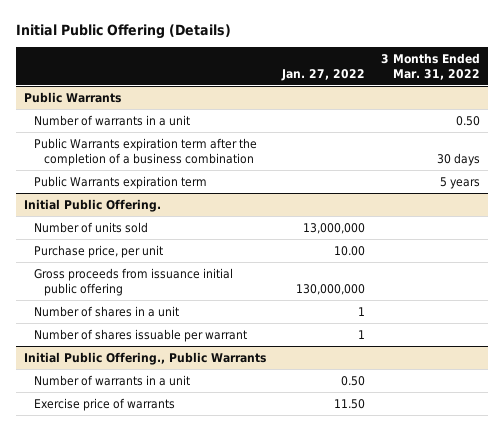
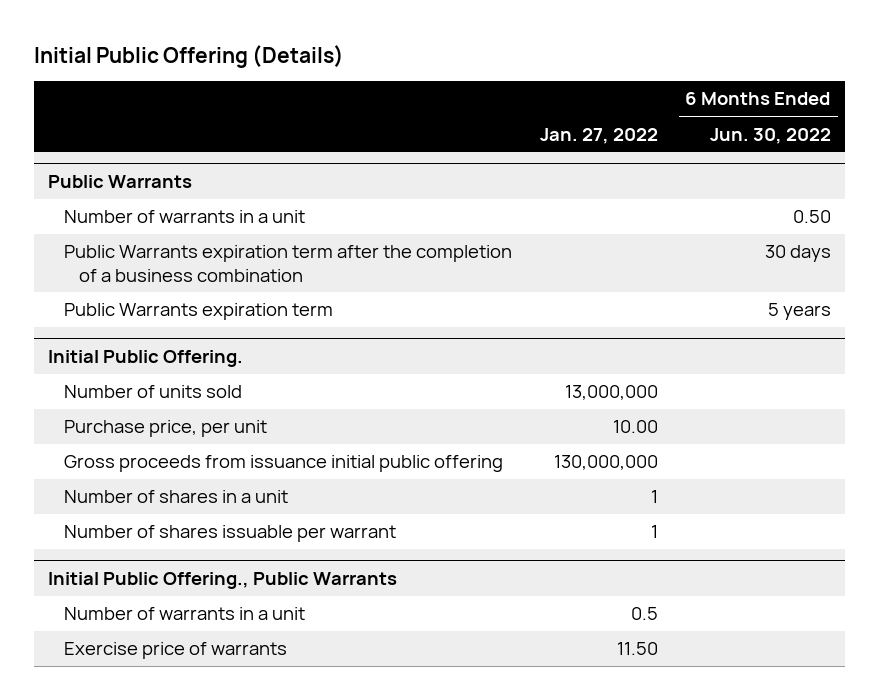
- | Jan. 27, 2022 | 3 Months Ended Mar. 31, 2022
+ | Jan. 27, 2022 | 6 Months Ended Jun. 30, 2022
@ Initial Public Offering., Public Warrants
- Number of warrants in a unit | 0.50 |
+ Number of warrants in a unit | 0.5 |

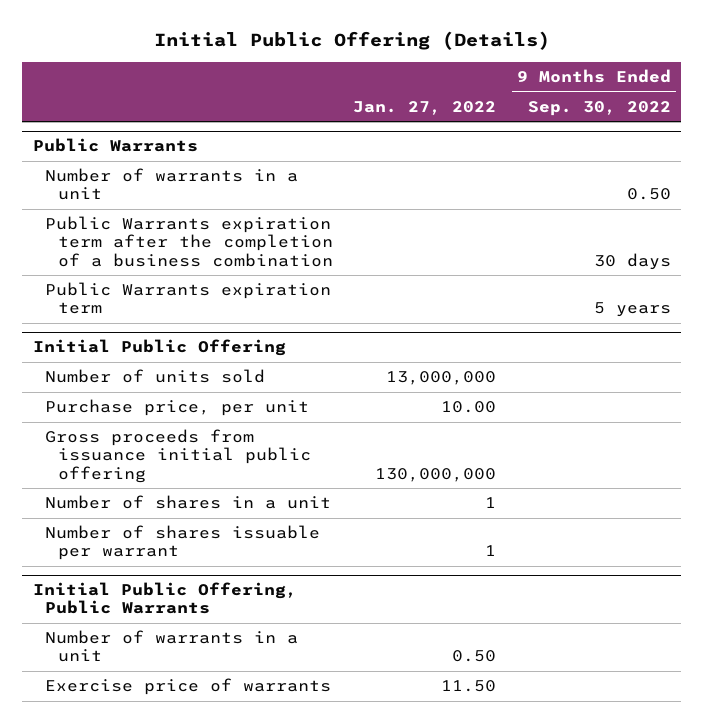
- | Jan. 27, 2022 | 6 Months Ended Jun. 30, 2022
+ | Jan. 27, 2022 | 9 Months Ended Sep. 30, 2022
- Initial Public Offering.
+ Initial Public Offering
- Initial Public Offering., Public Warrants
- Number of warrants in a unit | 0.5 |
+ Initial Public Offering, Public Warrants
+ Number of warrants in a unit | 0.50 |

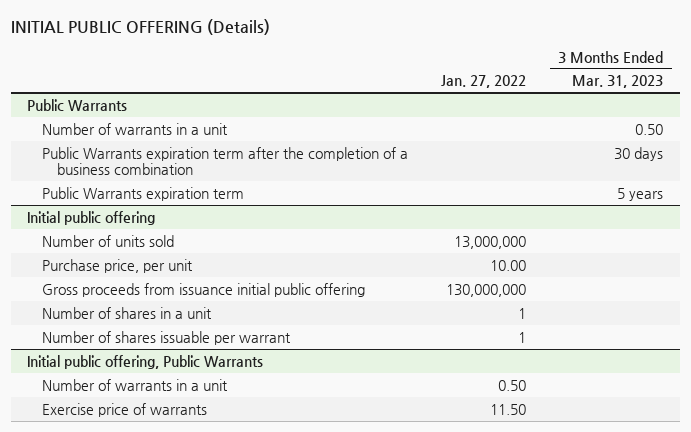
- Initial Public Offering (Details)
+ INITIAL PUBLIC OFFERING (Details)
- | Jan. 27, 2022 | 9 Months Ended Sep. 30, 2022
+ | Jan. 27, 2022 | 3 Months Ended Mar. 31, 2023
- Initial Public Offering
+ Initial public offering
- Initial Public Offering, Public Warrants
+ Initial public offering, Public Warrants

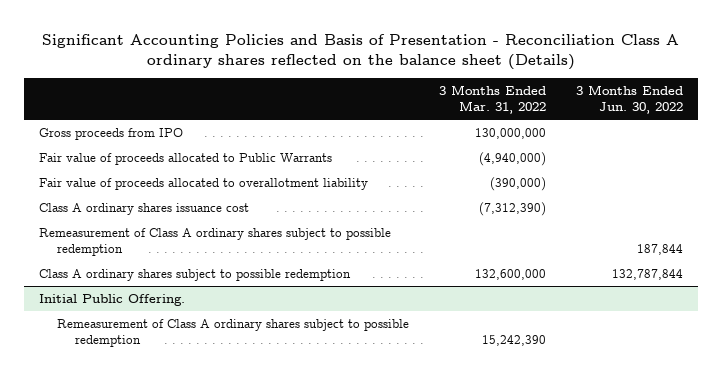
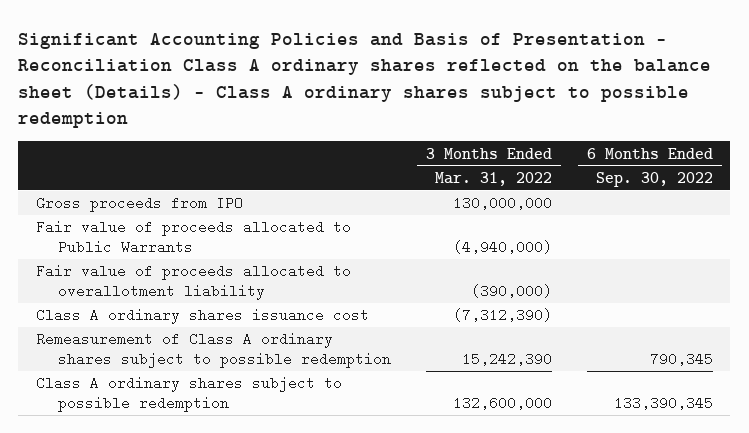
- Significant Accounting Policies and Basis of Presentation - Reconciliation Class A ordinary shares reflected on the balance sheet (Details)
+ Significant Accounting Policies and Basis of Presentation - Reconciliation Class A ordinary shares reflected on the balance sheet (Details) - Class A ordinary shares subject to possible redemption
- | 3 Months Ended Mar. 31, 2022 | 3 Months Ended Jun. 30, 2022
+ | 3 Months Ended Mar. 31, 2022 | 6 Months Ended Sep. 30, 2022
- Remeasurement of Class A ordinary shares subject to possible redemption | | 187,844
- Initial Public Offering.
moved down: Class A ordinary shares subject to possible redemption | 132,600,000 | 133,390,345

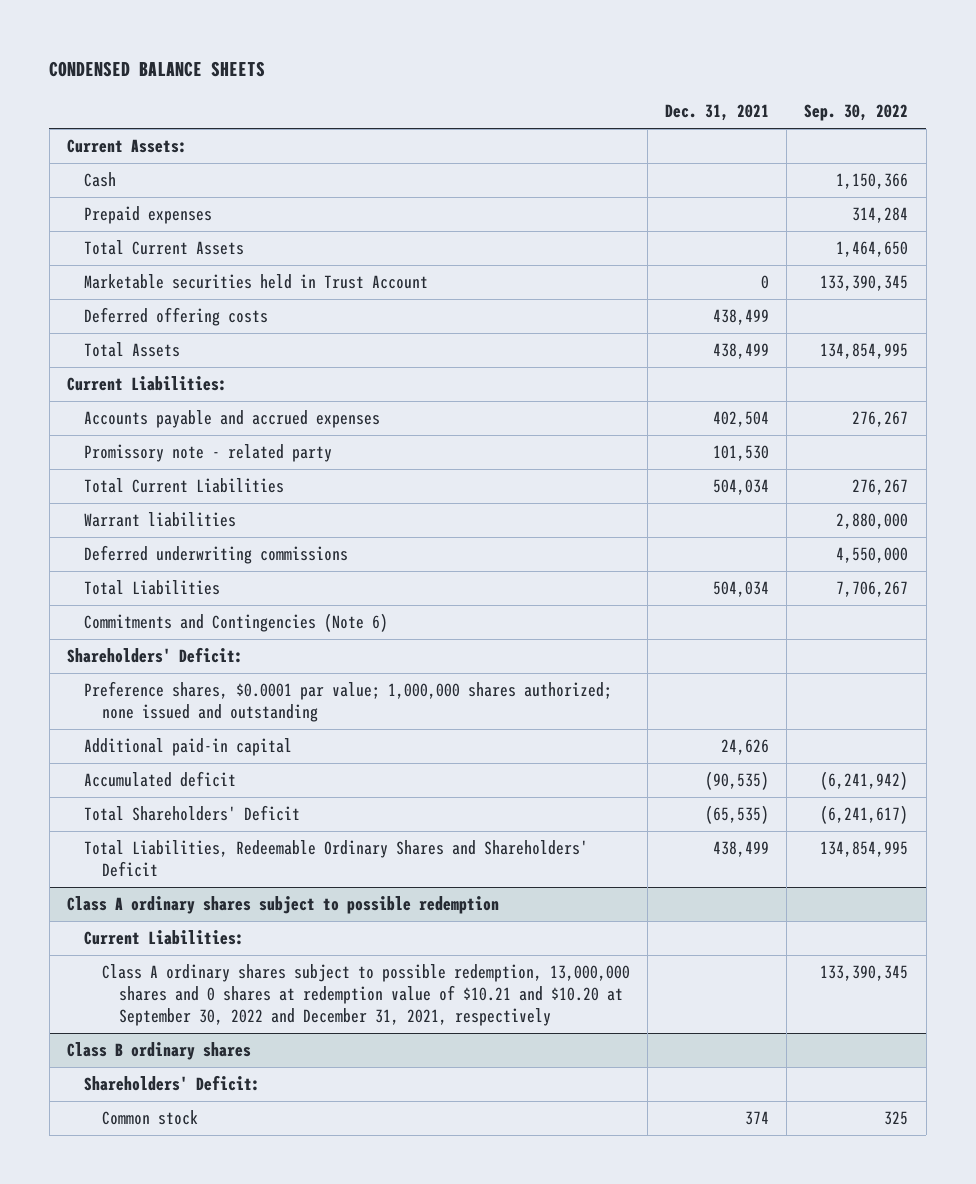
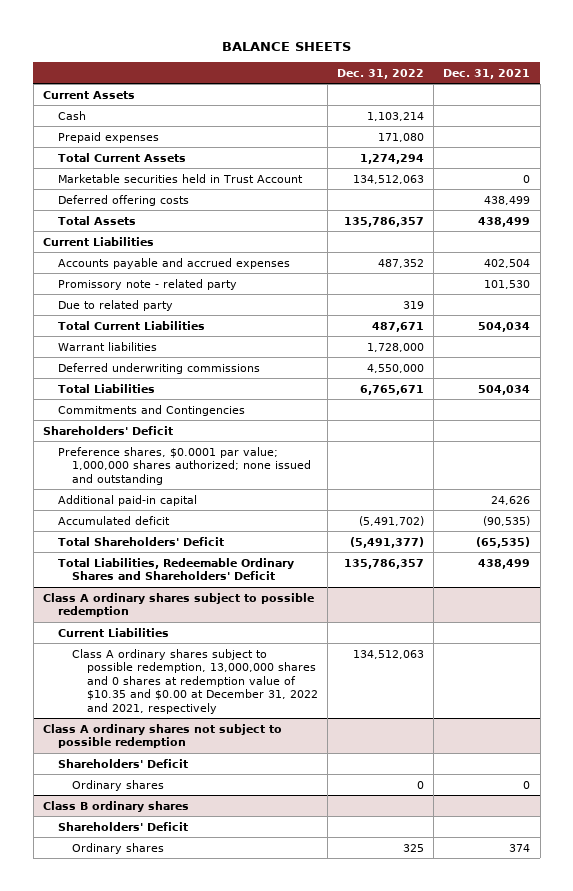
- CONDENSED BALANCE SHEETS
+ BALANCE SHEETS
- | Dec. 31, 2021 | Sep. 30, 2022
+ | Dec. 31, 2022 | Dec. 31, 2021
- Current Assets:
+ Current Assets
- Current Liabilities:
+ Current Liabilities
+ Due to related party | 319 |
- Commitments and Contingencies (Note 6)
- Shareholders' Deficit:
+ Commitments and Contingencies
+ Shareholders' Deficit
@ Class A ordinary shares subject to possible redemption
- Current Liabilities:
- Class A ordinary shares subject to possible redemption, 13,000,000 shares and 0 shares at redemption value of $10.21 and $10.20 at September 30, 2022 and December 31, 2021, respectively | | 133,390,345
+ Current Liabilities
+ Class A ordinary shares subject to possible redemption, 13,000,000 shares and 0 shares at redemption value of $10.35 and $0.00 at December 31, 2022 and 2021, respectively | 134,512,063 |
+ Class A ordinary shares not subject to possible redemption
+ Shareholders' Deficit
+ Ordinary shares | 0 | 0
@ Class B ordinary shares
- Shareholders' Deficit:
- Common stock | 374 | 325
+ Shareholders' Deficit
+ Ordinary shares | 325 | 374

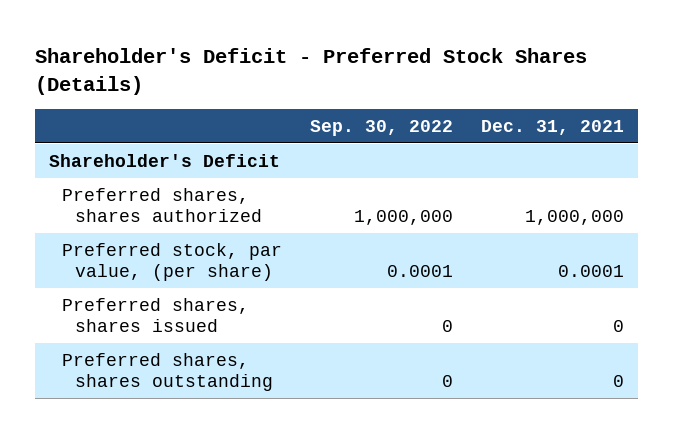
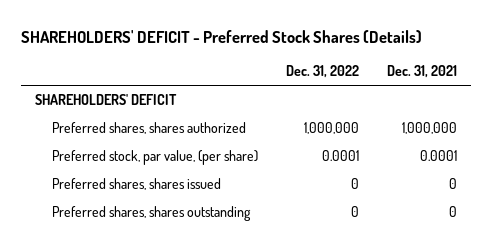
- Shareholder's Deficit - Preferred Stock Shares (Details)
+ SHAREHOLDERS' DEFICIT - Preferred Stock Shares (Details)
- | Sep. 30, 2022 | Dec. 31, 2021
+ | Dec. 31, 2022 | Dec. 31, 2021
- Shareholder's Deficit
+ SHAREHOLDERS' DEFICIT

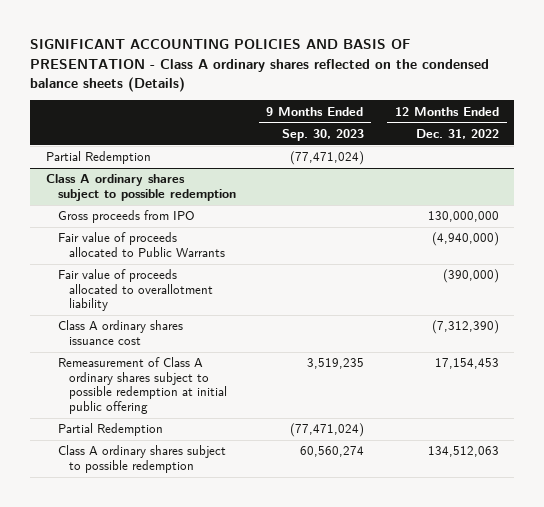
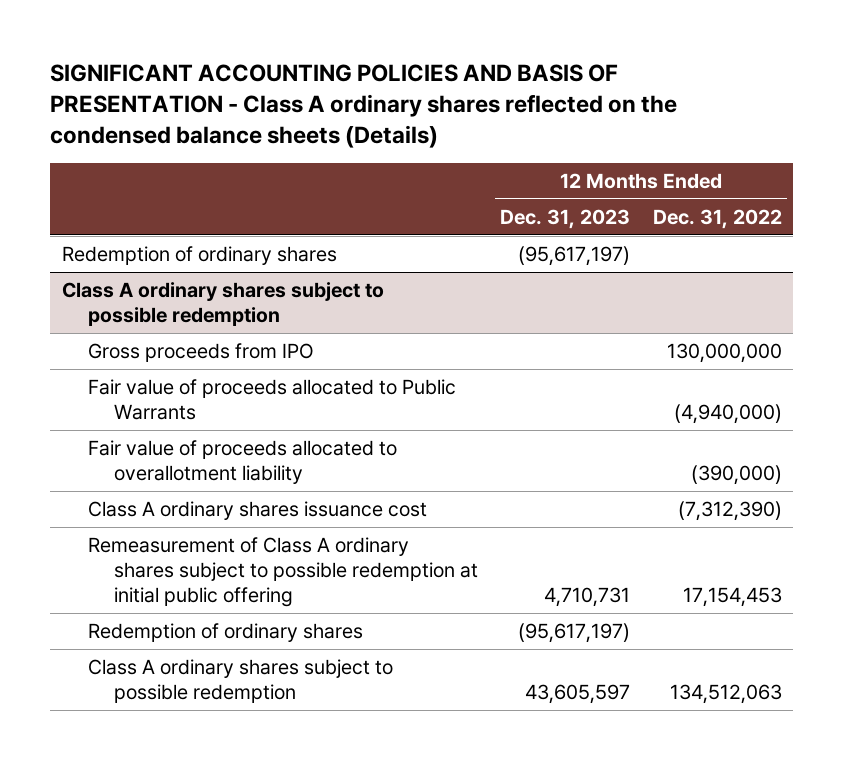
- | 9 Months Ended Sep. 30, 2023 | 12 Months Ended Dec. 31, 2022
+ | 12 Months Ended Dec. 31, 2023 | 12 Months Ended Dec. 31, 2022
- Partial Redemption | (77,471,024) |
+ Redemption of ordinary shares | (95,617,197) |
@ Class A ordinary shares subject to possible redemption
- Partial Redemption | (77,471,024) |
+ Redemption of ordinary shares | (95,617,197) |

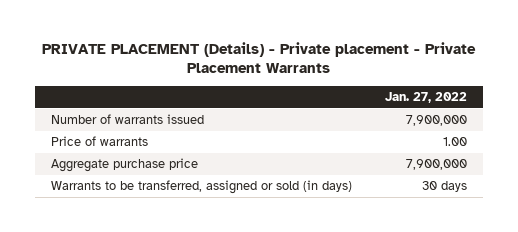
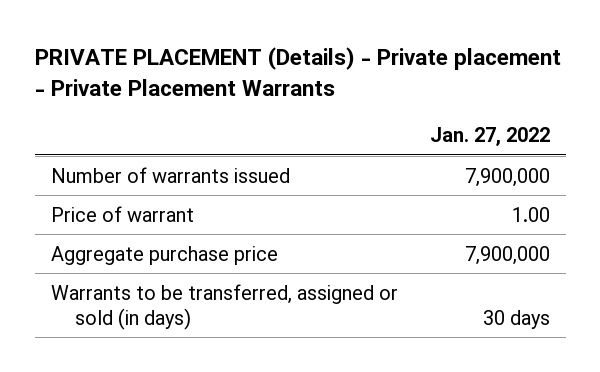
- Price of warrants | 1.00
+ Price of warrant | 1.00

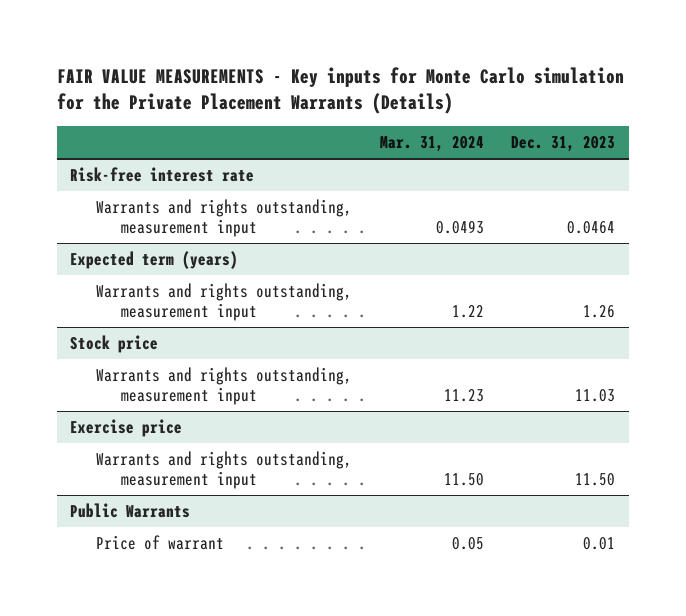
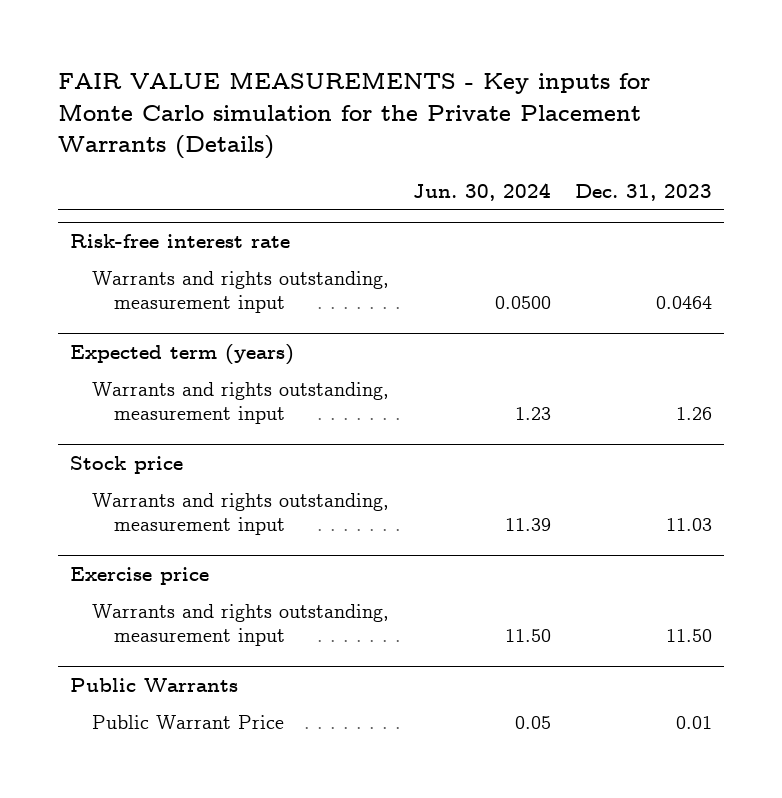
- | Mar. 31, 2024 | Dec. 31, 2023
+ | Jun. 30, 2024 | Dec. 31, 2023
@ Public Warrants
- Price of warrant | 0.05 | 0.01
+ Public Warrant Price | 0.05 | 0.01

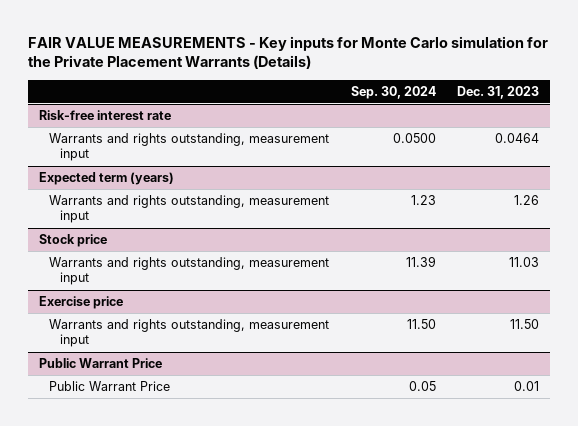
- | Jun. 30, 2024 | Dec. 31, 2023
+ | Sep. 30, 2024 | Dec. 31, 2023
- Public Warrants
+ Public Warrant Price

